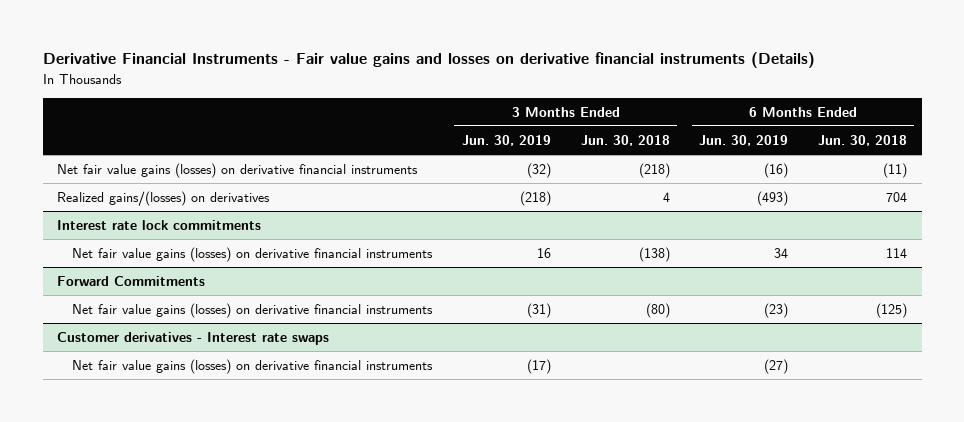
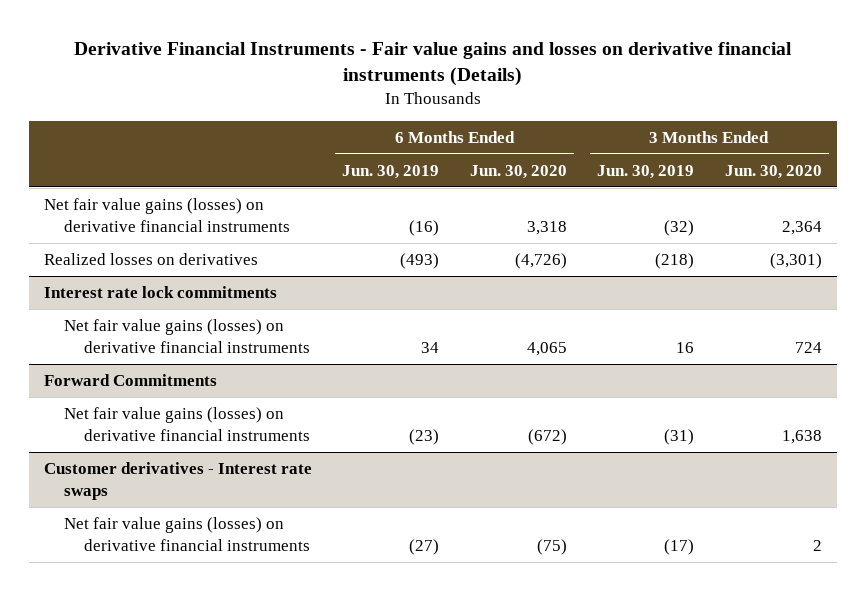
- | 3 Months Ended Jun. 30, 2019 | 3 Months Ended Jun. 30, 2018 | 6 Months Ended Jun. 30, 2019 | 6 Months Ended Jun. 30, 2018
+ | 6 Months Ended Jun. 30, 2019 | 6 Months Ended Jun. 30, 2020 | 3 Months Ended Jun. 30, 2019 | 3 Months Ended Jun. 30, 2020
- Realized gains/(losses) on derivatives | (218) | 4 | (493) | 704
+ Realized losses on derivatives | (493) | (4,726) | (218) | (3,301)

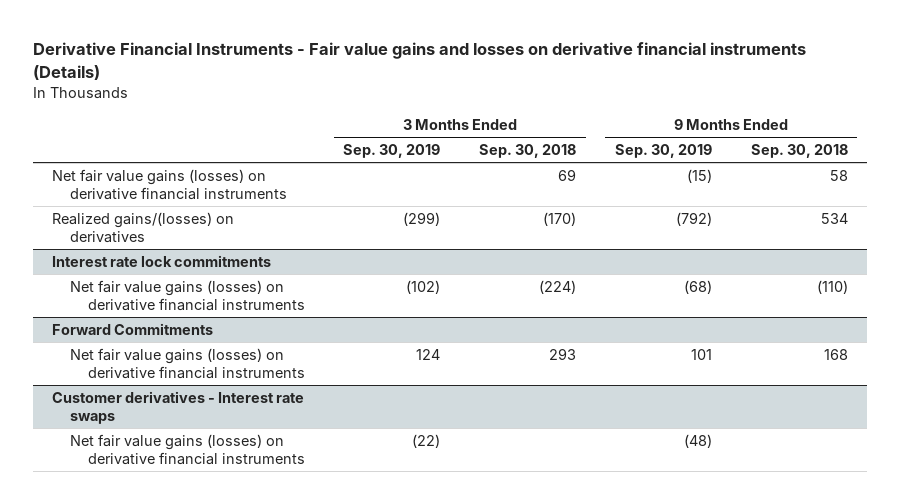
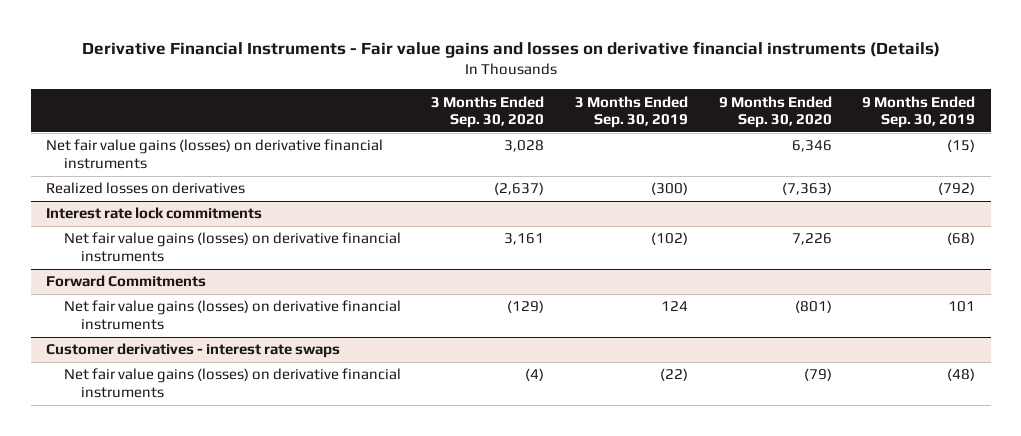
- | 3 Months Ended Sep. 30, 2019 | 3 Months Ended Sep. 30, 2018 | 9 Months Ended Sep. 30, 2019 | 9 Months Ended Sep. 30, 2018
+ | 3 Months Ended Sep. 30, 2020 | 3 Months Ended Sep. 30, 2019 | 9 Months Ended Sep. 30, 2020 | 9 Months Ended Sep. 30, 2019
- Realized gains/(losses) on derivatives | (299) | (170) | (792) | 534
+ Realized losses on derivatives | (2,637) | (300) | (7,363) | (792)
- Customer derivatives - Interest rate swaps
+ Customer derivatives - interest rate swaps

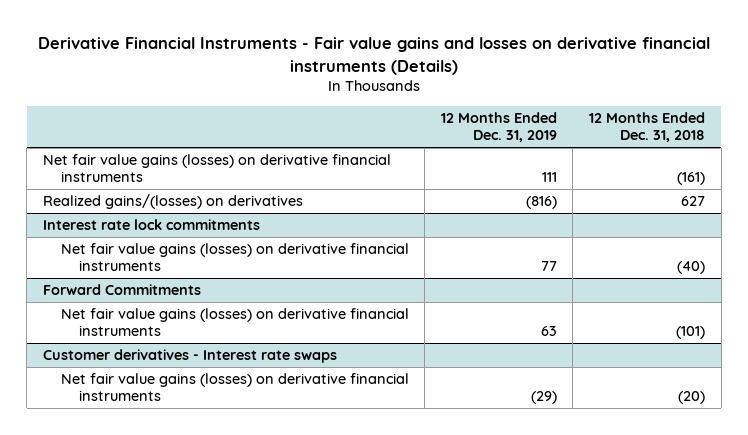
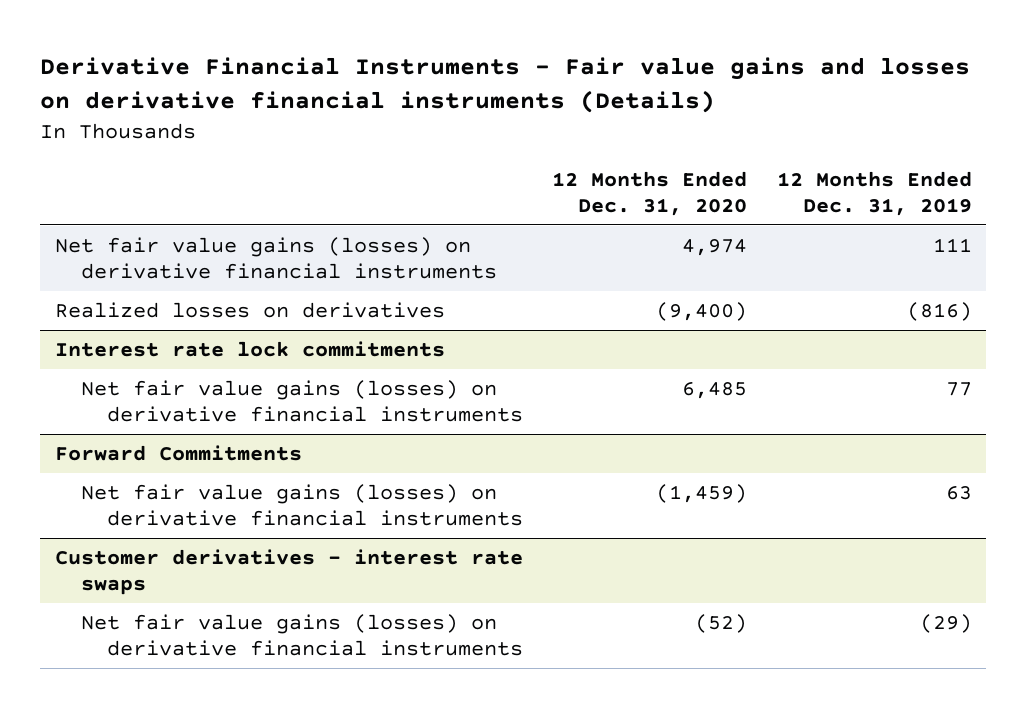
- | 12 Months Ended Dec. 31, 2019 | 12 Months Ended Dec. 31, 2018
+ | 12 Months Ended Dec. 31, 2020 | 12 Months Ended Dec. 31, 2019
- Realized gains/(losses) on derivatives | (816) | 627
+ Realized losses on derivatives | (9,400) | (816)
- Customer derivatives - Interest rate swaps
+ Customer derivatives - interest rate swaps

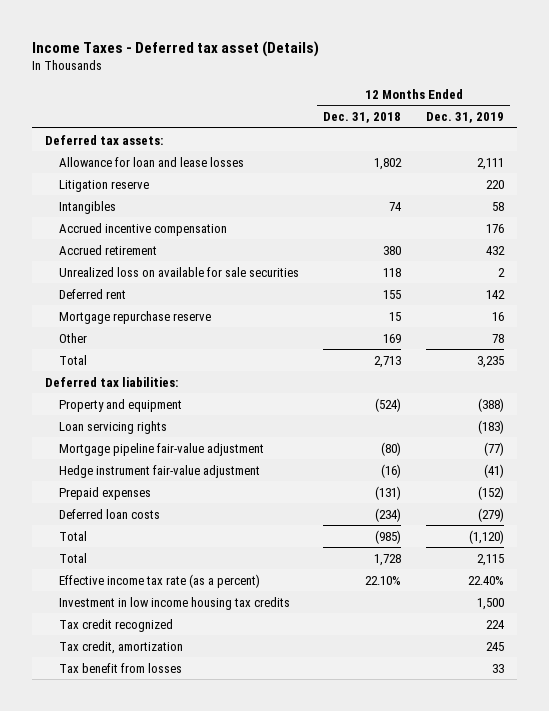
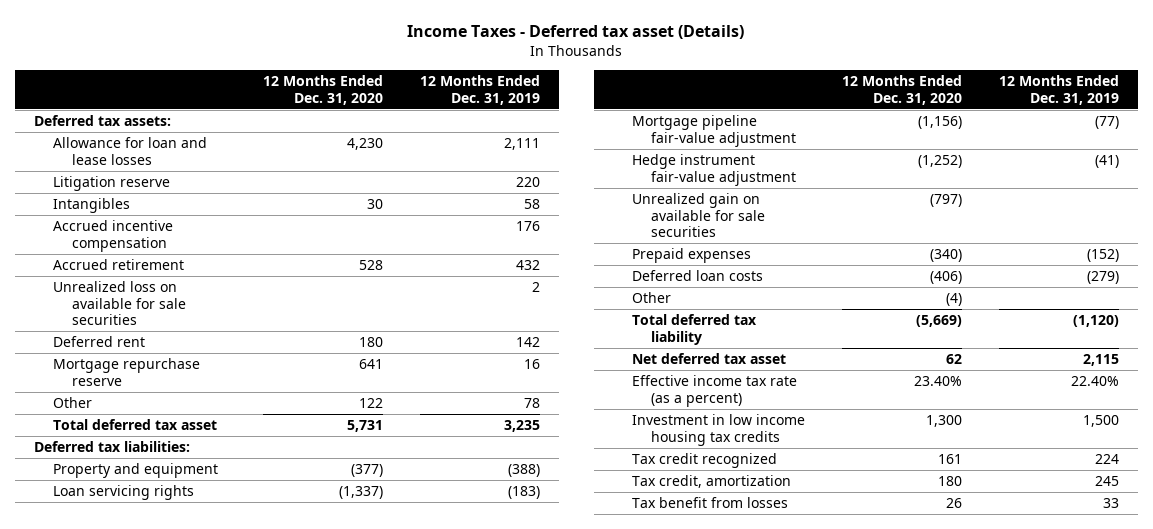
- | 12 Months Ended Dec. 31, 2018 | 12 Months Ended Dec. 31, 2019
+ | 12 Months Ended Dec. 31, 2020 | 12 Months Ended Dec. 31, 2019
- Total | 2,713 | 3,235
+ Total deferred tax asset | 5,731 | 3,235
+ Unrealized gain on available for sale securities | (797) |
- Total | (985) | (1,120)
- Total | 1,728 | 2,115
+ Other | (4) |
+ Total deferred tax liability | (5,669) | (1,120)
+ Net deferred tax asset | 62 | 2,115

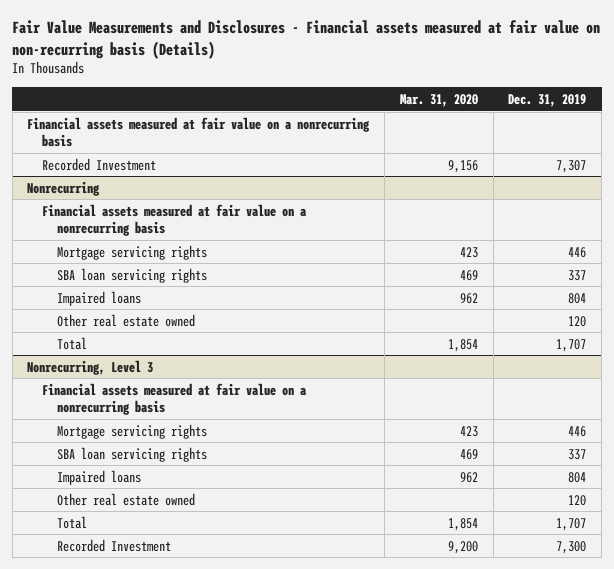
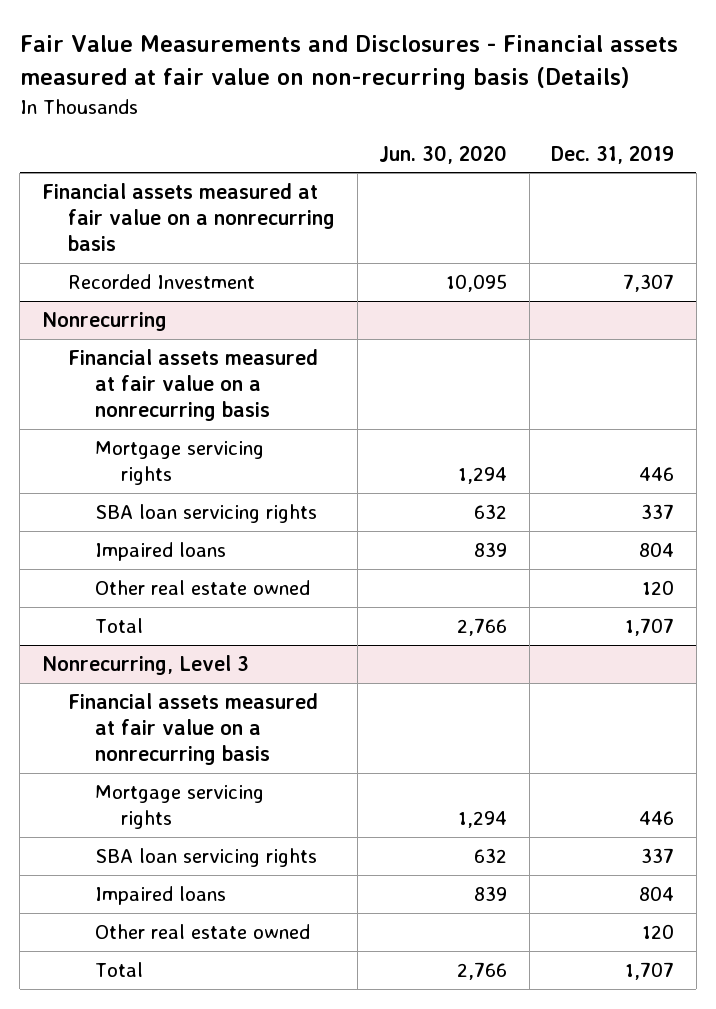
- | Mar. 31, 2020 | Dec. 31, 2019
+ | Jun. 30, 2020 | Dec. 31, 2019
@ Nonrecurring, Level 3
- Recorded Investment | 9,200 | 7,300

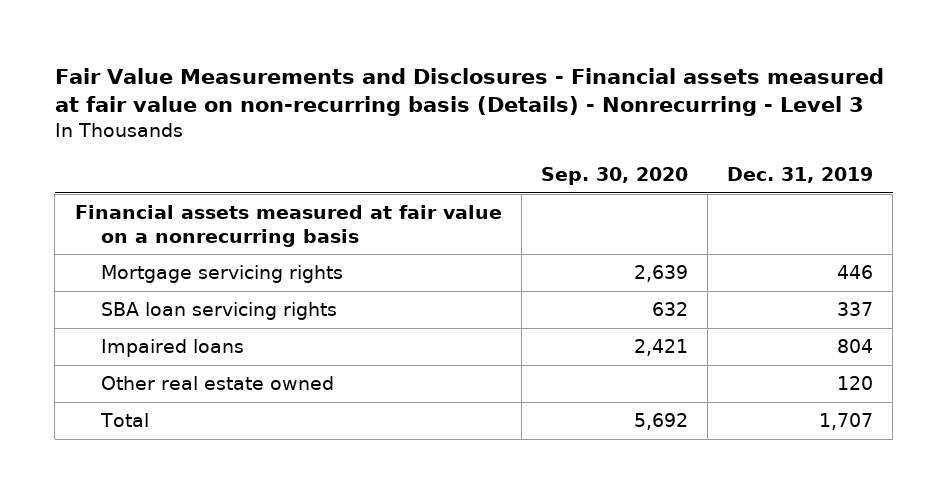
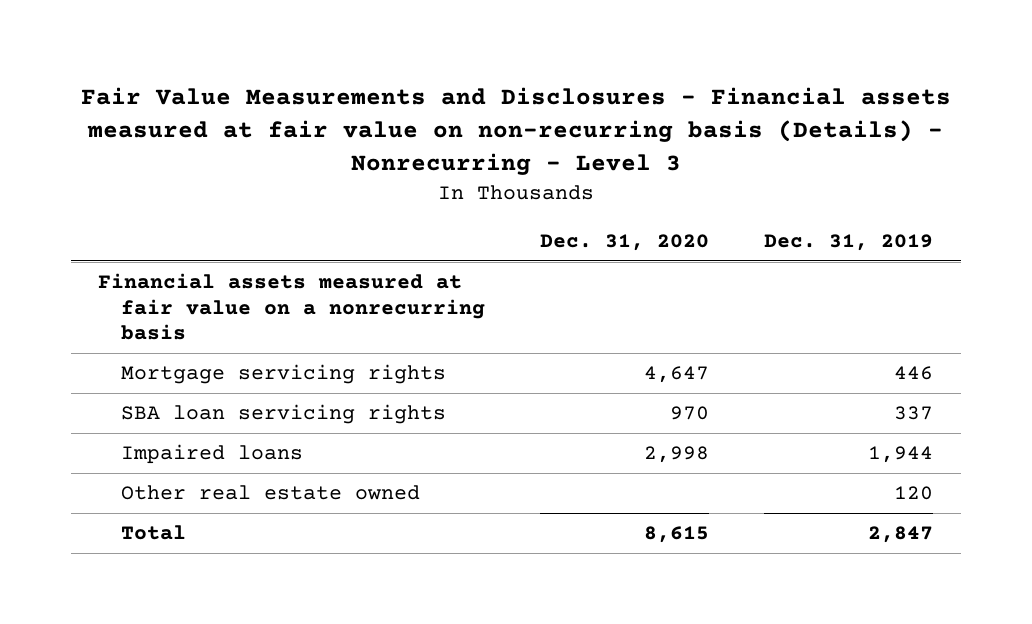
- | Sep. 30, 2020 | Dec. 31, 2019
+ | Dec. 31, 2020 | Dec. 31, 2019
- Impaired loans | 2,421 | 804
+ Impaired loans | 2,998 | 1,944
- Total | 5,692 | 1,707
+ Total | 8,615 | 2,847

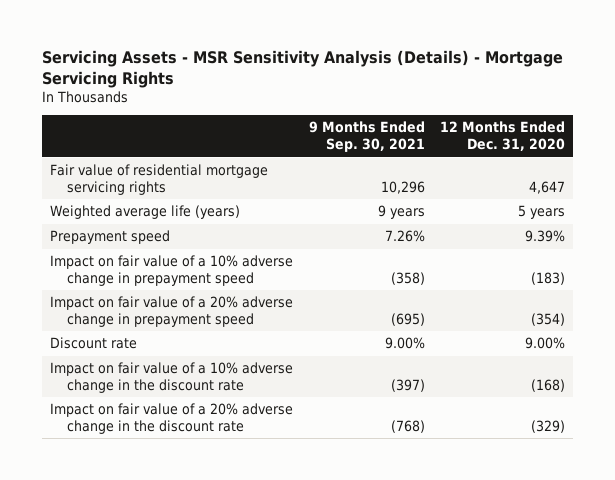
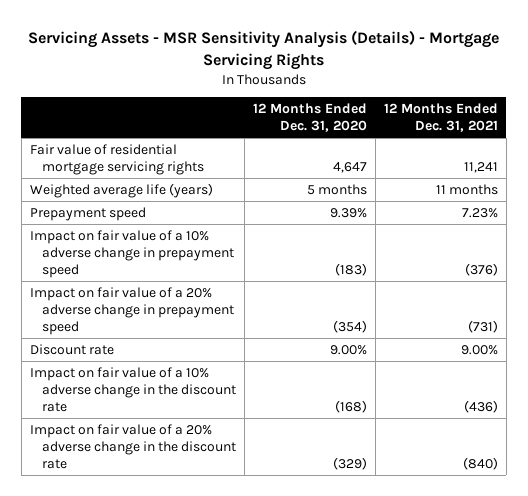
- | 9 Months Ended Sep. 30, 2021 | 12 Months Ended Dec. 31, 2020
+ | 12 Months Ended Dec. 31, 2020 | 12 Months Ended Dec. 31, 2021
- Weighted average life (years) | 9 years | 5 years
+ Weighted average life (years) | 5 months | 11 months

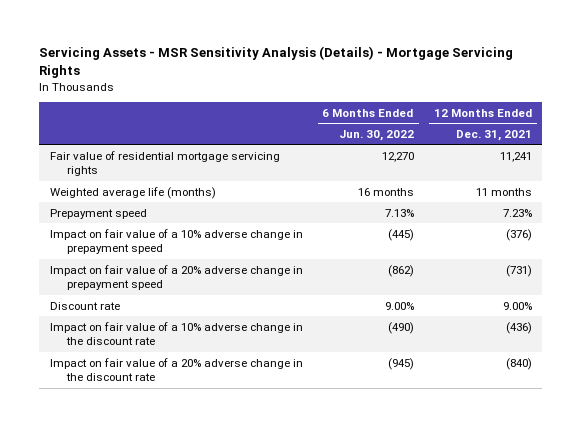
- | 12 Months Ended Dec. 31, 2020 | 12 Months Ended Dec. 31, 2021
+ | 6 Months Ended Jun. 30, 2022 | 12 Months Ended Dec. 31, 2021
- Weighted average life (years) | 5 months | 11 months
+ Weighted average life (months) | 16 months | 11 months

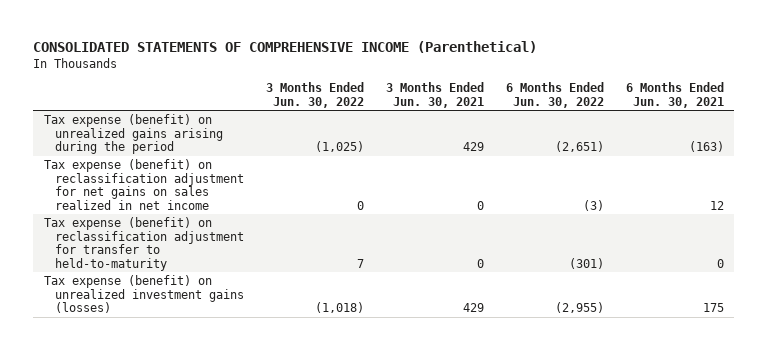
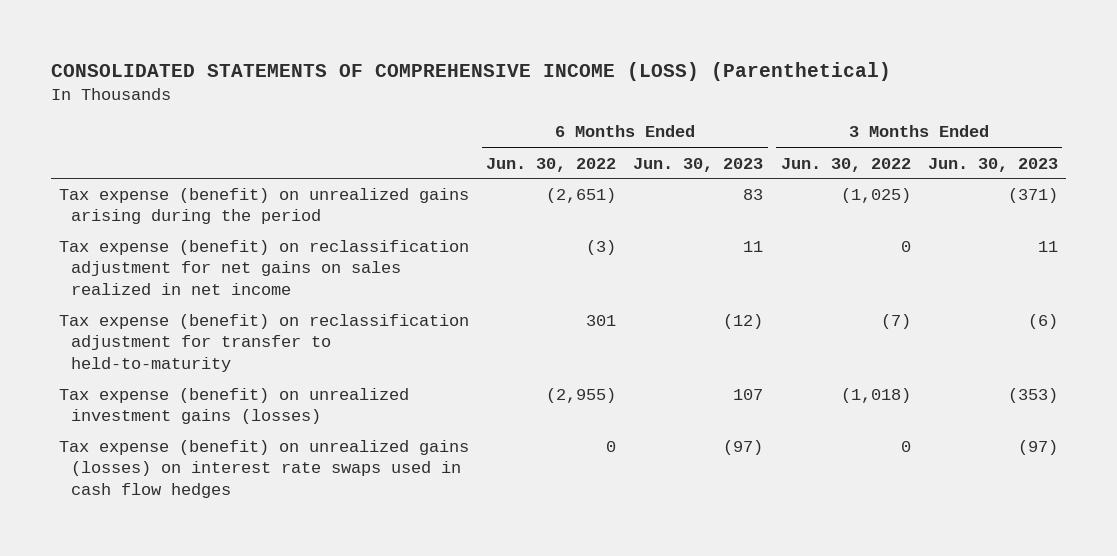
- CONSOLIDATED STATEMENTS OF COMPREHENSIVE INCOME (Parenthetical)
+ CONSOLIDATED STATEMENTS OF COMPREHENSIVE INCOME (LOSS) (Parenthetical)
- | 3 Months Ended Jun. 30, 2022 | 3 Months Ended Jun. 30, 2021 | 6 Months Ended Jun. 30, 2022 | 6 Months Ended Jun. 30, 2021
+ | 6 Months Ended Jun. 30, 2022 | 6 Months Ended Jun. 30, 2023 | 3 Months Ended Jun. 30, 2022 | 3 Months Ended Jun. 30, 2023
- Tax expense (benefit) on reclassification adjustment for transfer to held-to-maturity | 7 | 0 | (301) | 0
+ Tax expense (benefit) on reclassification adjustment for transfer to held-to-maturity | 301 | (12) | (7) | (6)
+ Tax expense (benefit) on unrealized gains (losses) on interest rate swaps used in cash flow hedges | 0 | (97) | 0 | (97)

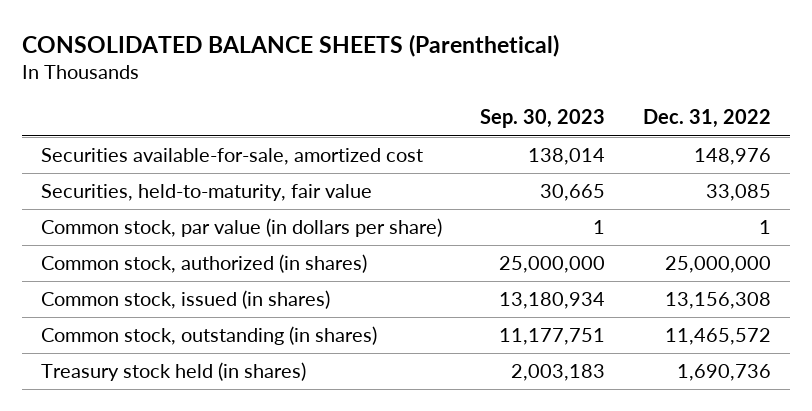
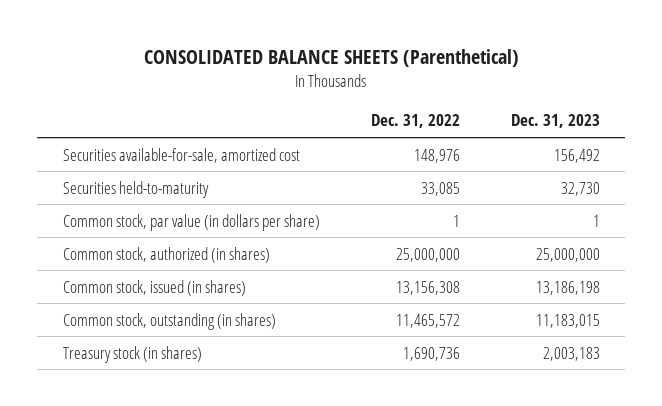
- | Sep. 30, 2023 | Dec. 31, 2022
+ | Dec. 31, 2022 | Dec. 31, 2023
- Securities, held-to-maturity, fair value | 30,665 | 33,085
+ Securities held-to-maturity | 33,085 | 32,730
- Treasury stock held (in shares) | 2,003,183 | 1,690,736
+ Treasury stock (in shares) | 1,690,736 | 2,003,183

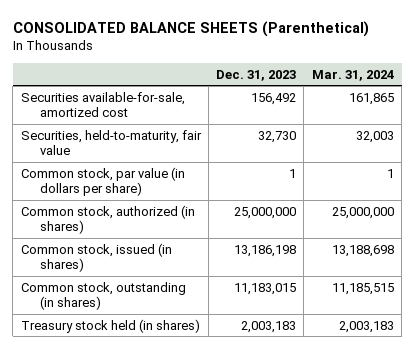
- | Dec. 31, 2022 | Dec. 31, 2023
+ | Dec. 31, 2023 | Mar. 31, 2024
- Securities held-to-maturity | 33,085 | 32,730
+ Securities, held-to-maturity, fair value | 32,730 | 32,003
- Treasury stock (in shares) | 1,690,736 | 2,003,183
+ Treasury stock held (in shares) | 2,003,183 | 2,003,183

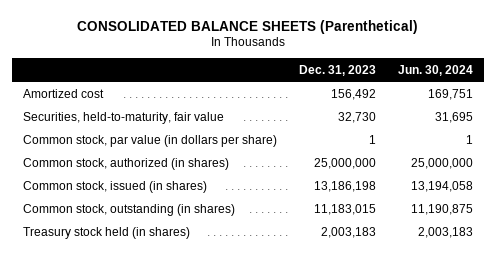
- | Dec. 31, 2023 | Mar. 31, 2024
+ | Dec. 31, 2023 | Jun. 30, 2024
- Securities available-for-sale, amortized cost | 156,492 | 161,865
+ Amortized cost | 156,492 | 169,751

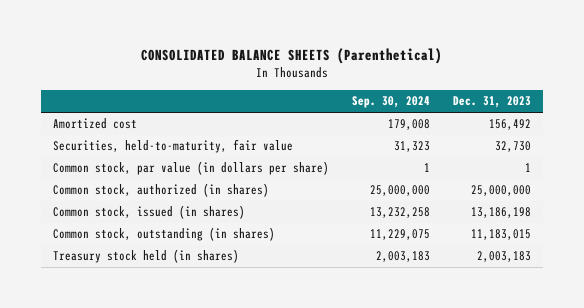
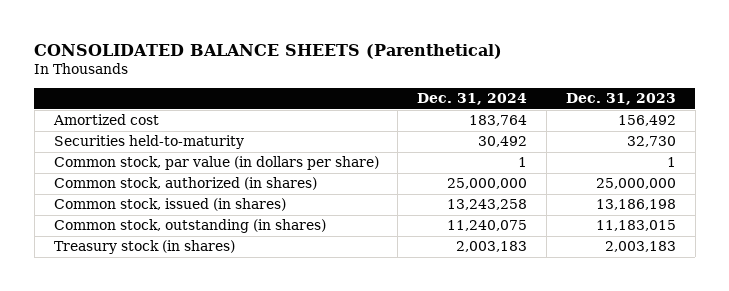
- | Sep. 30, 2024 | Dec. 31, 2023
+ | Dec. 31, 2024 | Dec. 31, 2023
- Securities, held-to-maturity, fair value | 31,323 | 32,730
+ Securities held-to-maturity | 30,492 | 32,730
- Treasury stock held (in shares) | 2,003,183 | 2,003,183
+ Treasury stock (in shares) | 2,003,183 | 2,003,183

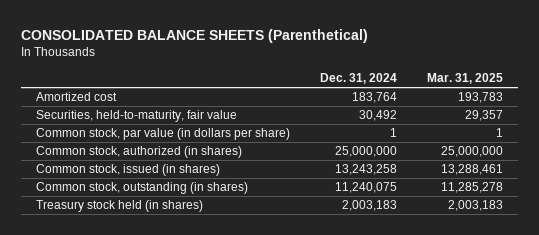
- | Dec. 31, 2024 | Dec. 31, 2023
+ | Dec. 31, 2024 | Mar. 31, 2025
- Securities held-to-maturity | 30,492 | 32,730
+ Securities, held-to-maturity, fair value | 30,492 | 29,357
- Treasury stock (in shares) | 2,003,183 | 2,003,183
+ Treasury stock held (in shares) | 2,003,183 | 2,003,183

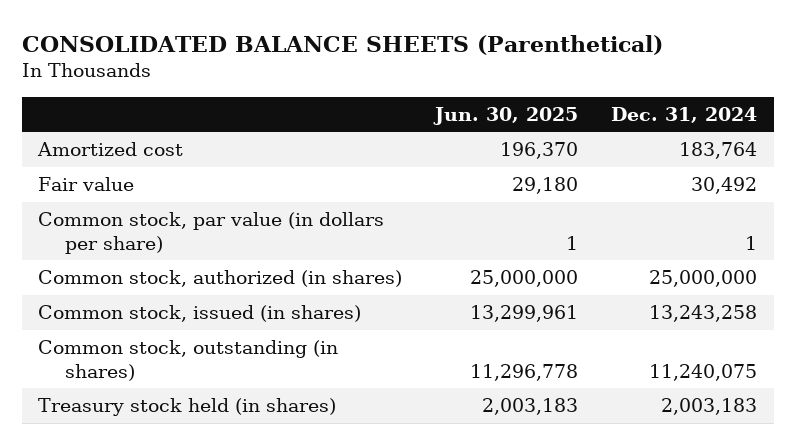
- | Dec. 31, 2024 | Mar. 31, 2025
+ | Jun. 30, 2025 | Dec. 31, 2024
- Securities, held-to-maturity, fair value | 30,492 | 29,357
+ Fair value | 29,180 | 30,492

